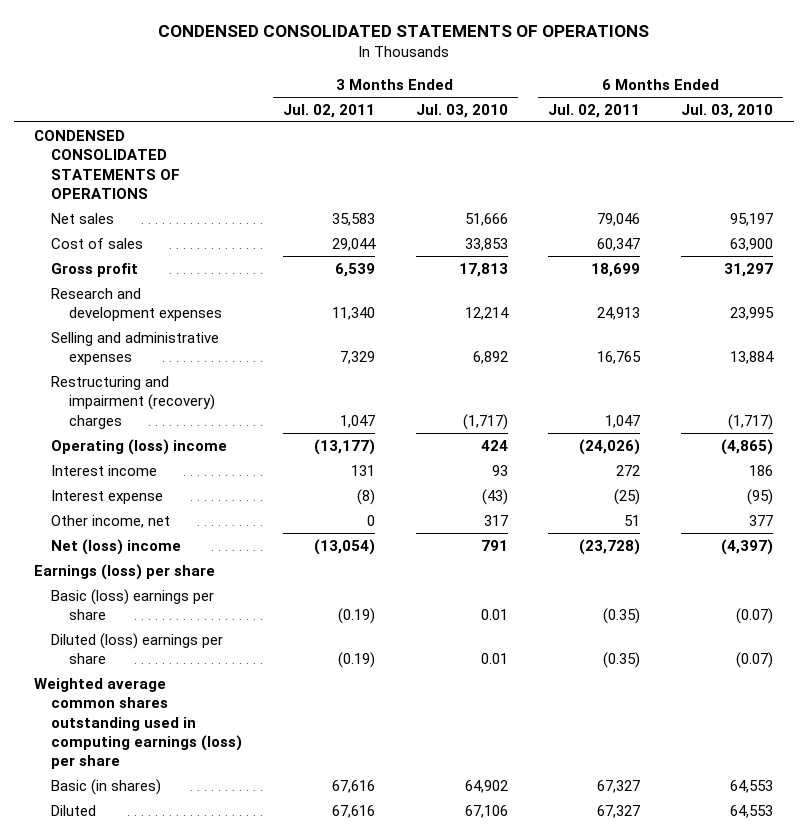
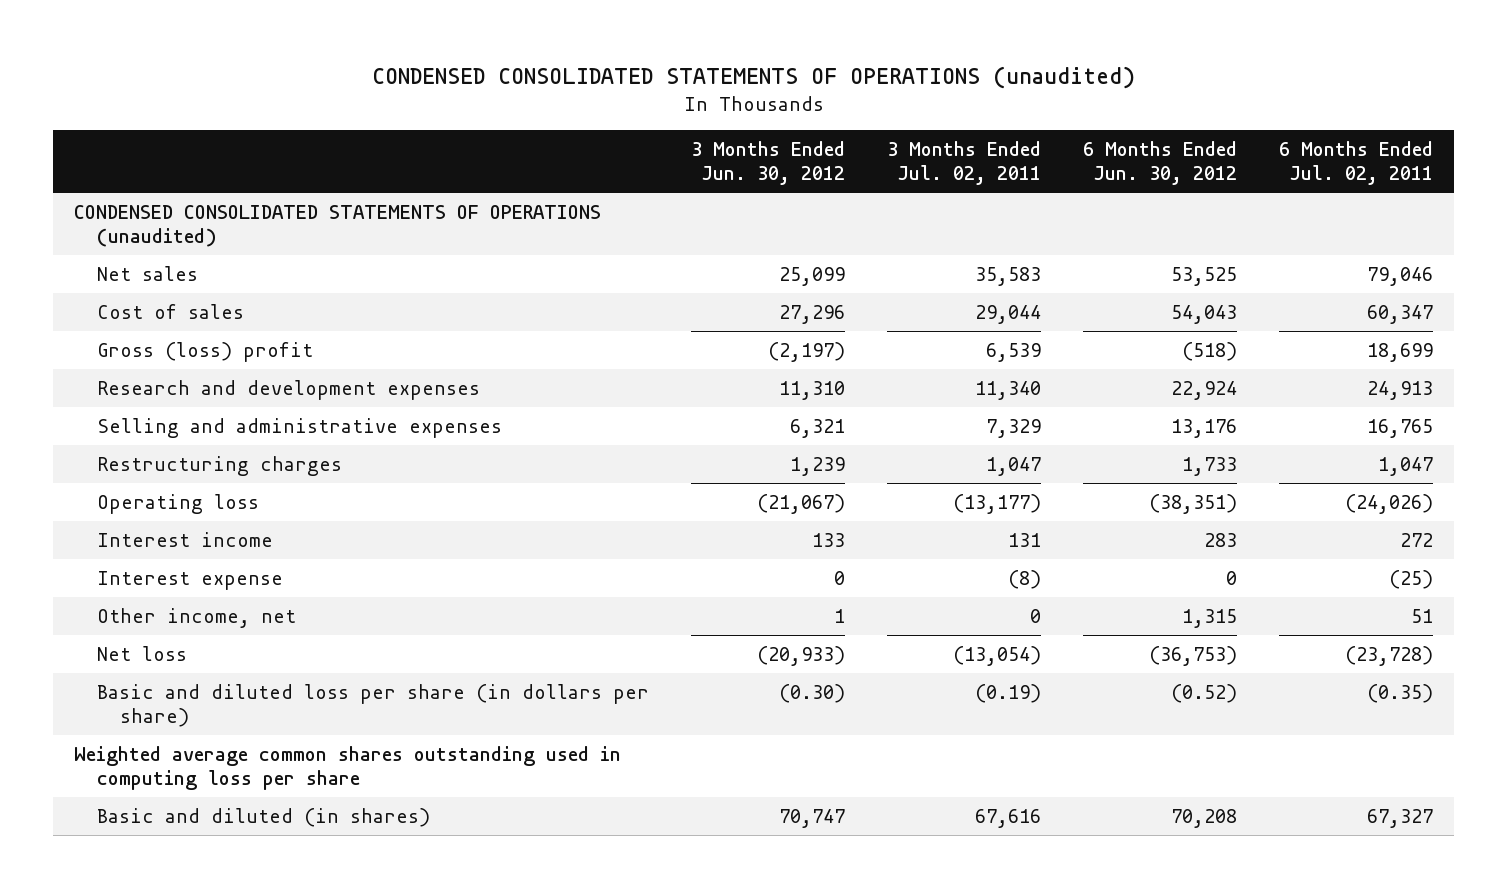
- CONDENSED CONSOLIDATED STATEMENTS OF OPERATIONS
+ CONDENSED CONSOLIDATED STATEMENTS OF OPERATIONS (unaudited)
- | 3 Months Ended Jul. 02, 2011 | 3 Months Ended Jul. 03, 2010 | 6 Months Ended Jul. 02, 2011 | 6 Months Ended Jul. 03, 2010
+ | 3 Months Ended Jun. 30, 2012 | 3 Months Ended Jul. 02, 2011 | 6 Months Ended Jun. 30, 2012 | 6 Months Ended Jul. 02, 2011
- CONDENSED CONSOLIDATED STATEMENTS OF OPERATIONS
+ CONDENSED CONSOLIDATED STATEMENTS OF OPERATIONS (unaudited)
- Gross profit | 6,539 | 17,813 | 18,699 | 31,297
+ Gross (loss) profit | (2,197) | 6,539 | (518) | 18,699
- Restructuring and impairment (recovery) charges | 1,047 | (1,717) | 1,047 | (1,717)
- Operating (loss) income | (13,177) | 424 | (24,026) | (4,865)
+ Restructuring charges | 1,239 | 1,047 | 1,733 | 1,047
+ Operating loss | (21,067) | (13,177) | (38,351) | (24,026)
- Net (loss) income | (13,054) | 791 | (23,728) | (4,397)
- Earnings (loss) per share
- Basic (loss) earnings per share | (0.19) | 0.01 | (0.35) | (0.07)
- Diluted (loss) earnings per share | (0.19) | 0.01 | (0.35) | (0.07)
- Weighted average common shares outstanding used in computing earnings (loss) per share
- Basic (in shares) | 67,616 | 64,902 | 67,327 | 64,553
- Diluted | 67,616 | 67,106 | 67,327 | 64,553
+ Net loss | (20,933) | (13,054) | (36,753) | (23,728)
+ Basic and diluted loss per share (in dollars per share) | (0.30) | (0.19) | (0.52) | (0.35)
+ Weighted average common shares outstanding used in computing loss per share
+ Basic and diluted (in shares) | 70,747 | 67,616 | 70,208 | 67,327

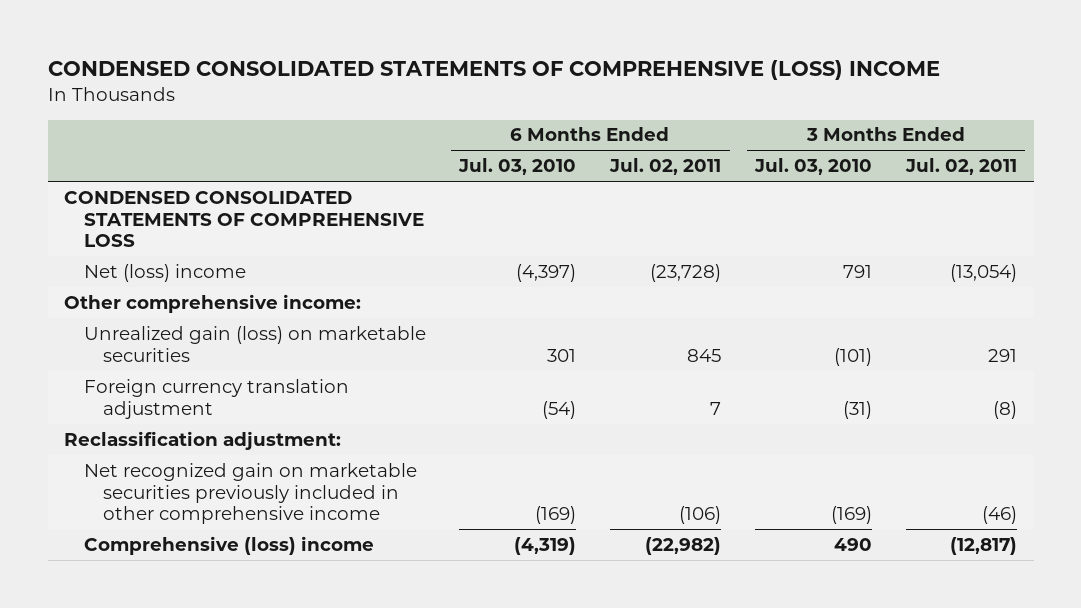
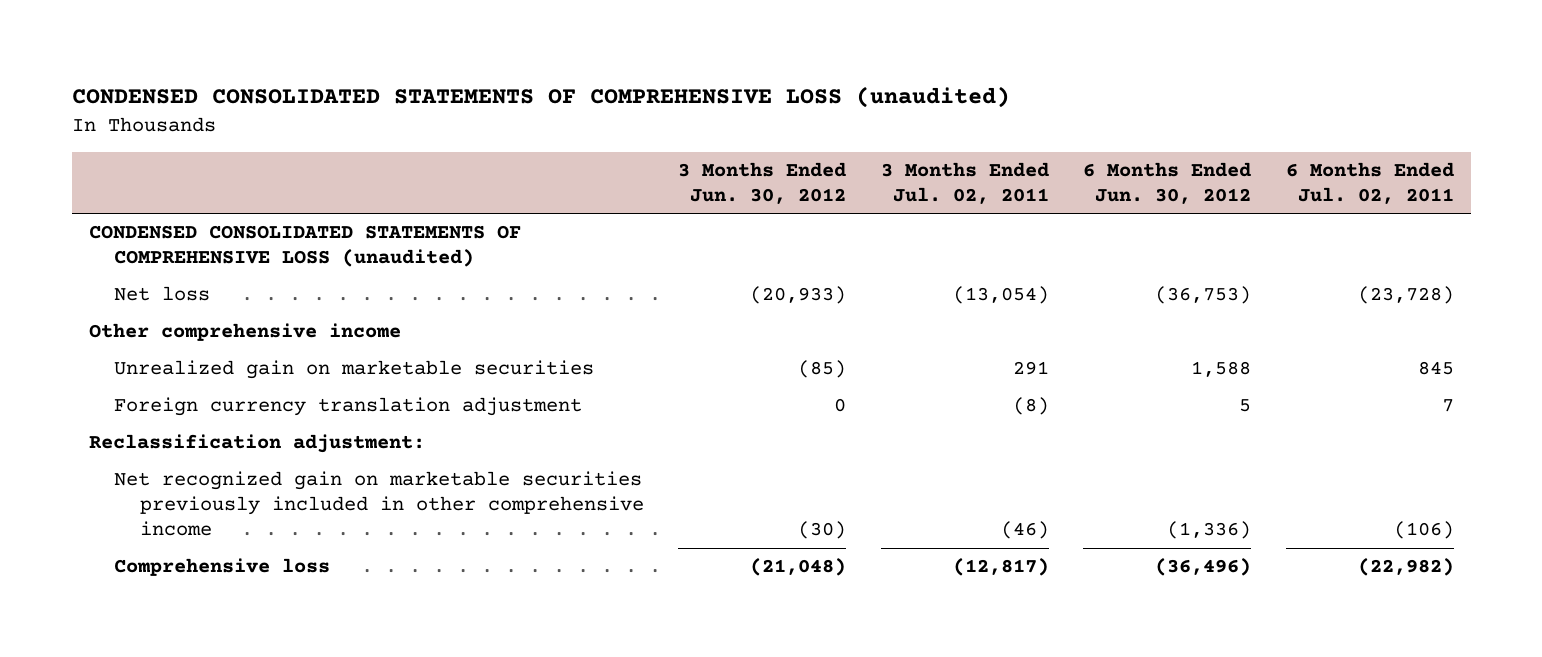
- CONDENSED CONSOLIDATED STATEMENTS OF COMPREHENSIVE (LOSS) INCOME
+ CONDENSED CONSOLIDATED STATEMENTS OF COMPREHENSIVE LOSS (unaudited)
- | 6 Months Ended Jul. 03, 2010 | 6 Months Ended Jul. 02, 2011 | 3 Months Ended Jul. 03, 2010 | 3 Months Ended Jul. 02, 2011
+ | 3 Months Ended Jun. 30, 2012 | 3 Months Ended Jul. 02, 2011 | 6 Months Ended Jun. 30, 2012 | 6 Months Ended Jul. 02, 2011
- CONDENSED CONSOLIDATED STATEMENTS OF COMPREHENSIVE LOSS
- Net (loss) income | (4,397) | (23,728) | 791 | (13,054)
- Other comprehensive income:
- Unrealized gain (loss) on marketable securities | 301 | 845 | (101) | 291
+ CONDENSED CONSOLIDATED STATEMENTS OF COMPREHENSIVE LOSS (unaudited)
+ Net loss | (20,933) | (13,054) | (36,753) | (23,728)
+ Other comprehensive income
+ Unrealized gain on marketable securities | (85) | 291 | 1,588 | 845
- Comprehensive (loss) income | (4,319) | (22,982) | 490 | (12,817)
+ Comprehensive loss | (21,048) | (12,817) | (36,496) | (22,982)

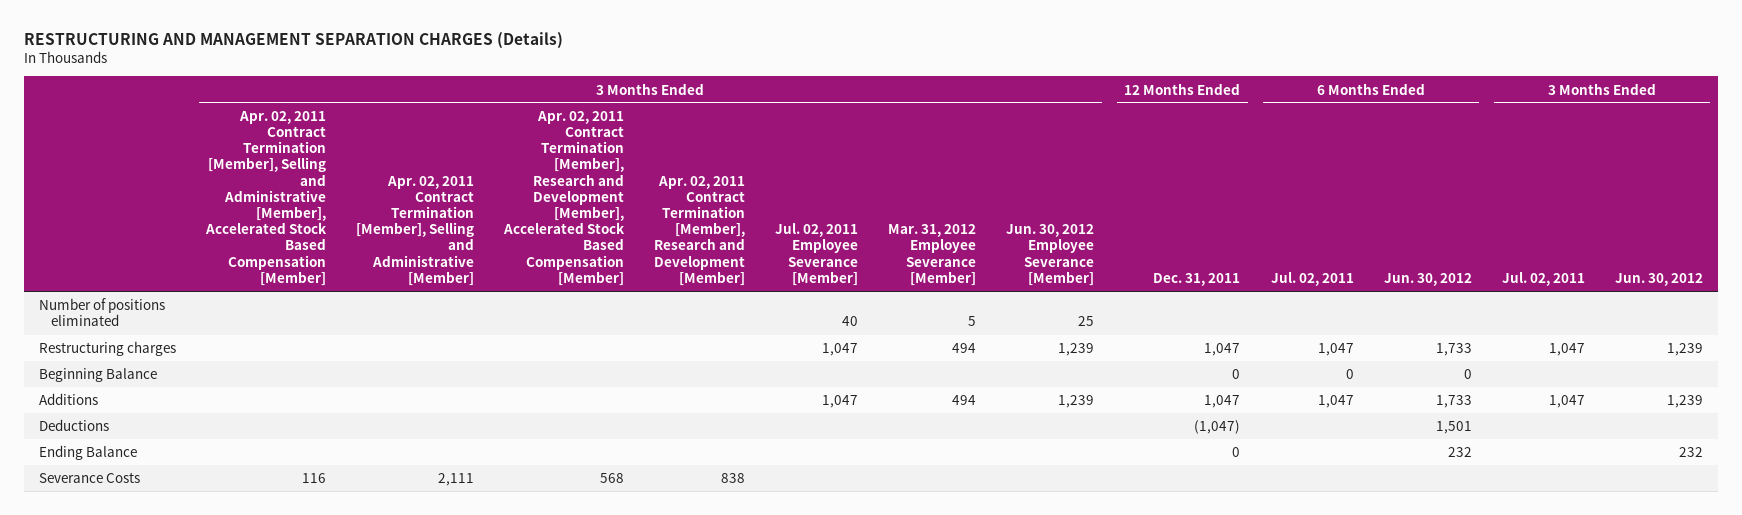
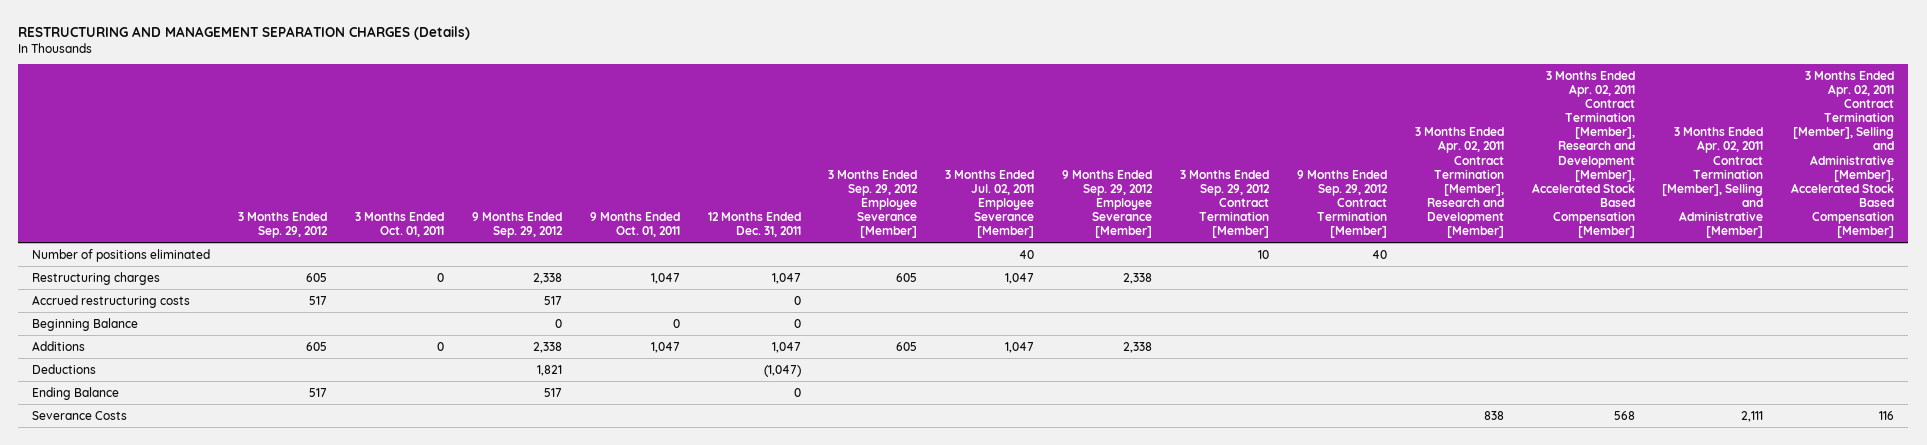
- | 3 Months Ended Apr. 02, 2011 Contract Termination [Member], Selling and Administrative [Member], Accelerated Stock Based Compensation [Member] | 3 Months Ended Apr. 02, 2011 Contract Termination [Member], Selling and Administrative [Member] | 3 Months Ended Apr. 02, 2011 Contract Termination [Member], Research and Development [Member], Accelerated Stock Based Compensation [Member] | 3 Months Ended Apr. 02, 2011 Contract Termination [Member], Research and Development [Member] | 3 Months Ended Jul. 02, 2011 Employee Severance [Member] | 3 Months Ended Mar. 31, 2012 Employee Severance [Member] | 3 Months Ended Jun. 30, 2012 Employee Severance [Member] | 12 Months Ended Dec. 31, 2011 | 6 Months Ended Jul. 02, 2011 | 6 Months Ended Jun. 30, 2012 | 3 Months Ended Jul. 02, 2011 | 3 Months Ended Jun. 30, 2012
+ | 3 Months Ended Sep. 29, 2012 | 3 Months Ended Oct. 01, 2011 | 9 Months Ended Sep. 29, 2012 | 9 Months Ended Oct. 01, 2011 | 12 Months Ended Dec. 31, 2011 | 3 Months Ended Sep. 29, 2012 Employee Severance [Member] | 3 Months Ended Jul. 02, 2011 Employee Severance [Member] | 9 Months Ended Sep. 29, 2012 Employee Severance [Member] | 3 Months Ended Sep. 29, 2012 Contract Termination [Member] | 9 Months Ended Sep. 29, 2012 Contract Termination [Member] | 3 Months Ended Apr. 02, 2011 Contract Termination [Member], Research and Development [Member] | 3 Months Ended Apr. 02, 2011 Contract Termination [Member], Research and Development [Member], Accelerated Stock Based Compensation [Member] | 3 Months Ended Apr. 02, 2011 Contract Termination [Member], Selling and Administrative [Member] | 3 Months Ended Apr. 02, 2011 Contract Termination [Member], Selling and Administrative [Member], Accelerated Stock Based Compensation [Member]
+ Accrued restructuring costs | 517 | | 517 | | 0 | | | | | | | | |

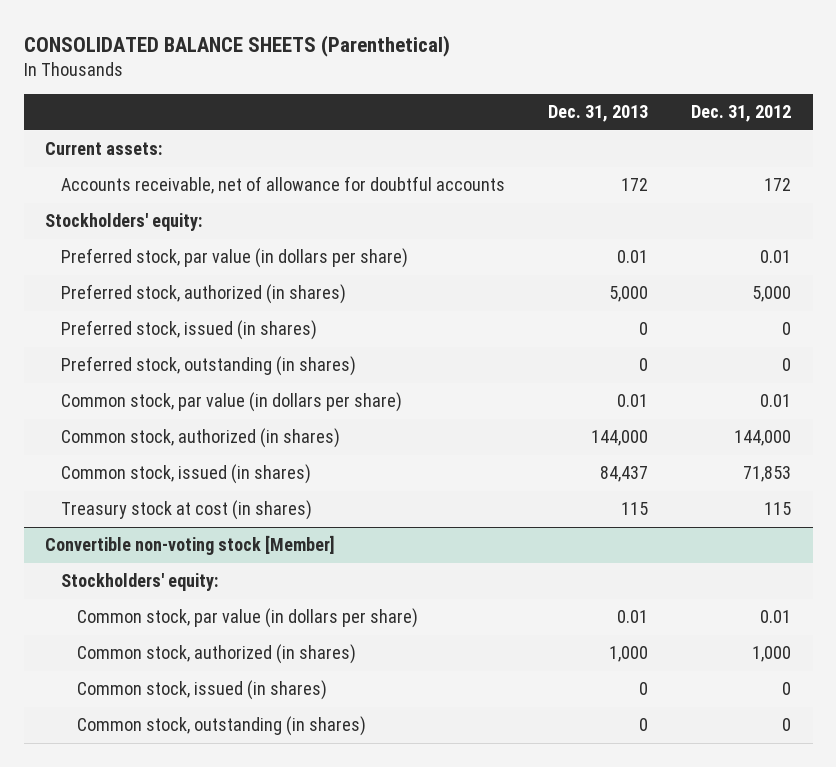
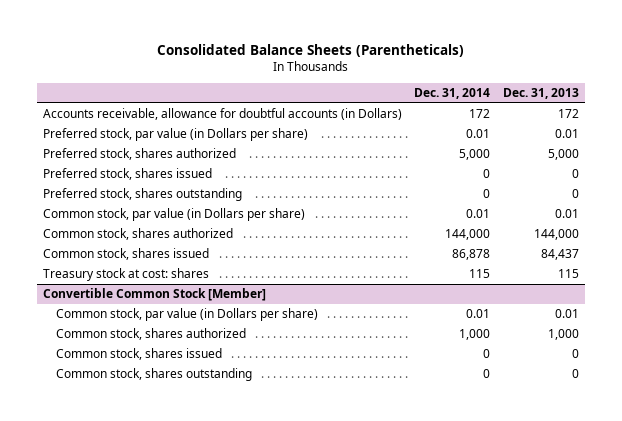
- CONSOLIDATED BALANCE SHEETS (Parenthetical)
+ Consolidated Balance Sheets (Parentheticals)
- | Dec. 31, 2013 | Dec. 31, 2012
+ | Dec. 31, 2014 | Dec. 31, 2013
- Current assets:
- Accounts receivable, net of allowance for doubtful accounts | 172 | 172
- Stockholders' equity:
- Preferred stock, par value (in dollars per share) | 0.01 | 0.01
- Preferred stock, authorized (in shares) | 5,000 | 5,000
- Preferred stock, issued (in shares) | 0 | 0
- Preferred stock, outstanding (in shares) | 0 | 0
- Common stock, par value (in dollars per share) | 0.01 | 0.01
- Common stock, authorized (in shares) | 144,000 | 144,000
- Common stock, issued (in shares) | 84,437 | 71,853
- Treasury stock at cost (in shares) | 115 | 115
- Convertible non-voting stock [Member]
- Stockholders' equity:
- Common stock, par value (in dollars per share) | 0.01 | 0.01
- Common stock, authorized (in shares) | 1,000 | 1,000
- Common stock, issued (in shares) | 0 | 0
- Common stock, outstanding (in shares) | 0 | 0
+ Accounts receivable, allowance for doubtful accounts (in Dollars) | 172 | 172
+ Preferred stock, par value (in Dollars per share) | 0.01 | 0.01
+ Preferred stock, shares authorized | 5,000 | 5,000
+ Preferred stock, shares issued | 0 | 0
+ Preferred stock, shares outstanding | 0 | 0
+ Common stock, par value (in Dollars per share) | 0.01 | 0.01
+ Common stock, shares authorized | 144,000 | 144,000
+ Common stock, shares issued | 86,878 | 84,437
+ Treasury stock at cost: shares | 115 | 115
+ Convertible Common Stock [Member]
+ Common stock, par value (in Dollars per share) | 0.01 | 0.01
+ Common stock, shares authorized | 1,000 | 1,000
+ Common stock, shares issued | 0 | 0
+ Common stock, shares outstanding | 0 | 0

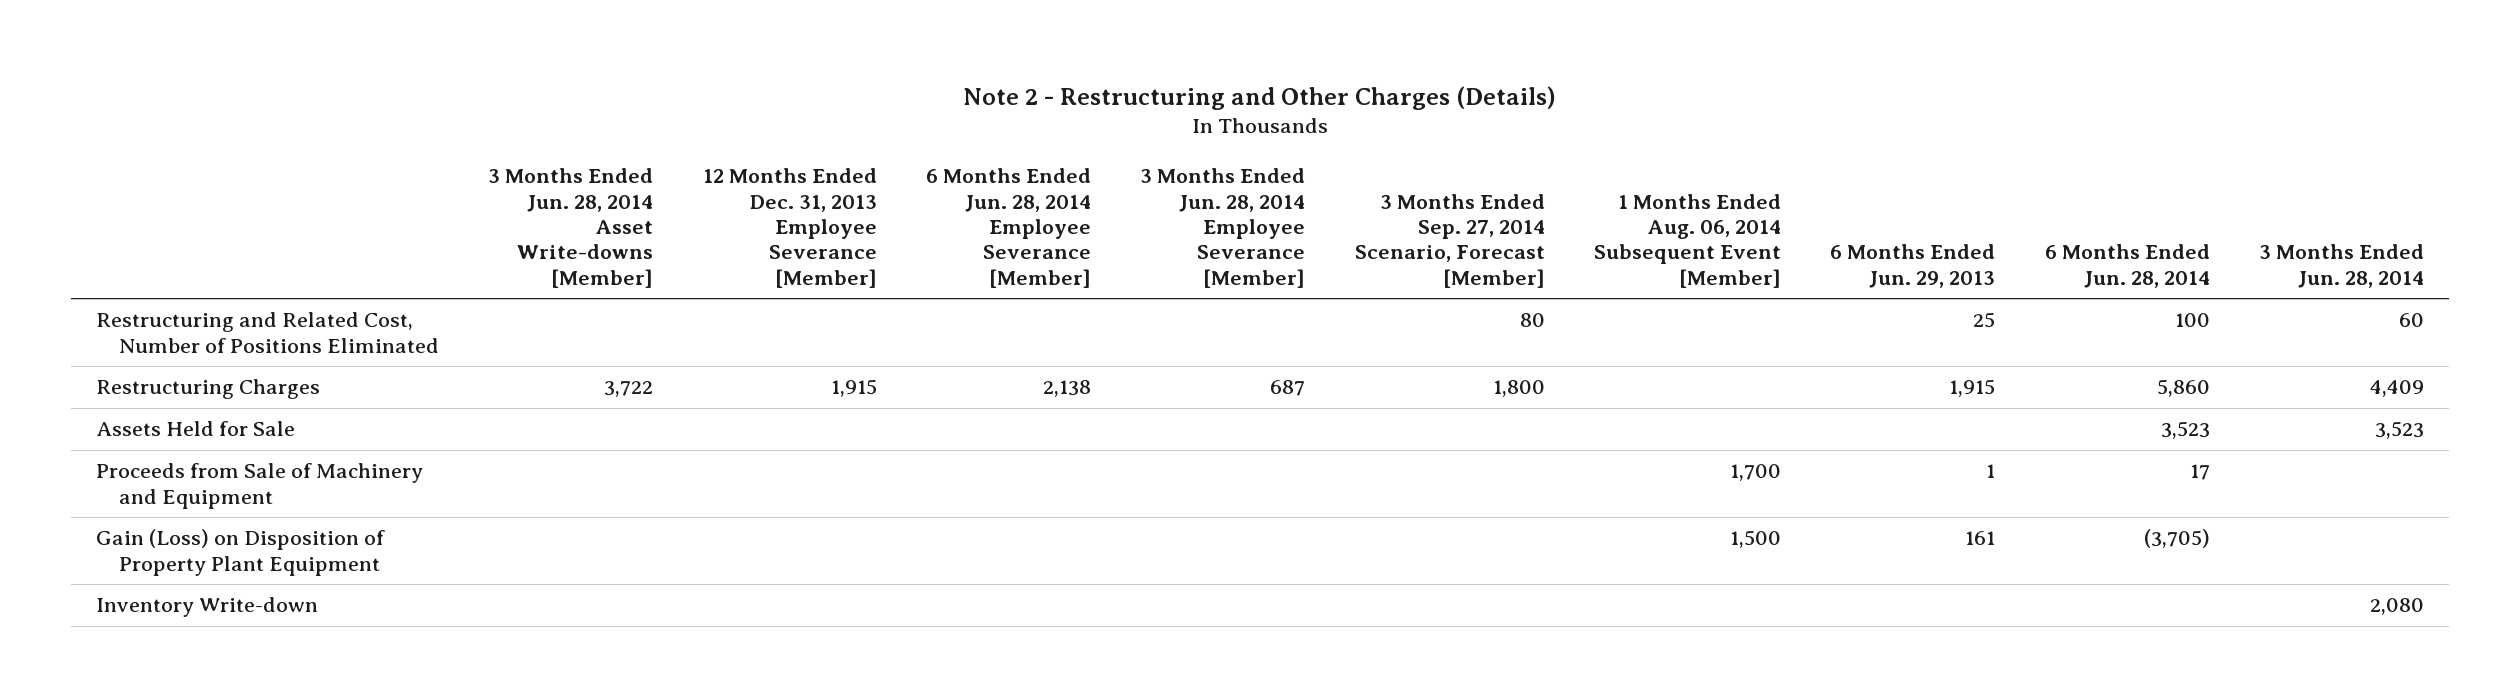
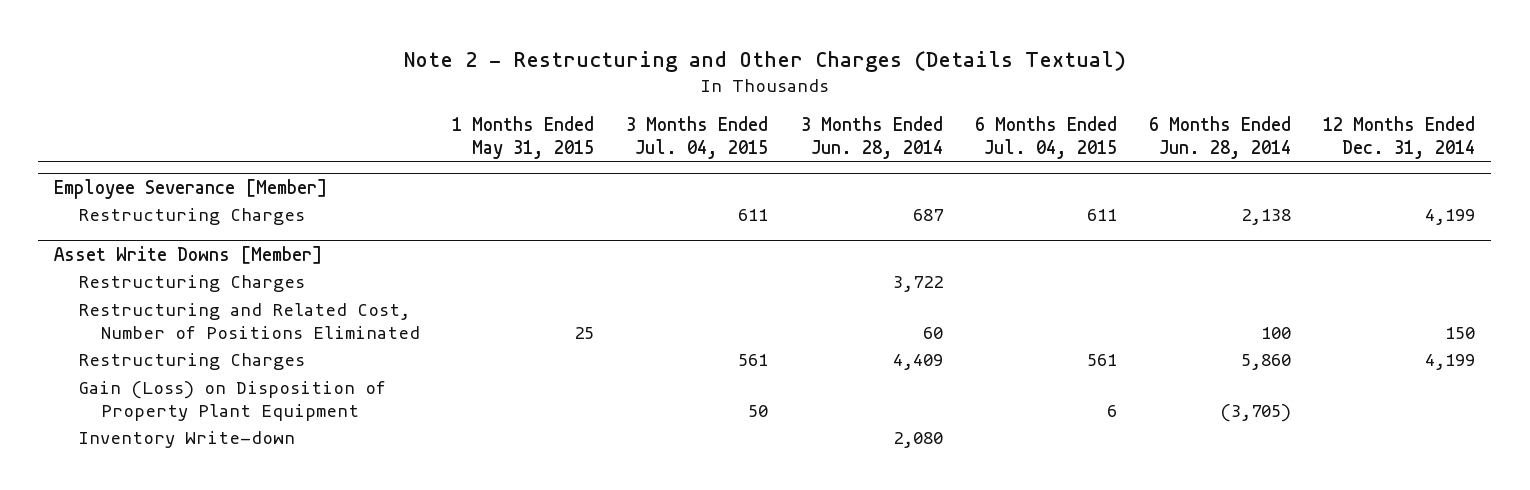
- Note 2 - Restructuring and Other Charges (Details)
+ Note 2 - Restructuring and Other Charges (Details Textual)
- | 3 Months Ended Jun. 28, 2014 Asset Write-downs [Member] | 12 Months Ended Dec. 31, 2013 Employee Severance [Member] | 6 Months Ended Jun. 28, 2014 Employee Severance [Member] | 3 Months Ended Jun. 28, 2014 Employee Severance [Member] | 3 Months Ended Sep. 27, 2014 Scenario, Forecast [Member] | 1 Months Ended Aug. 06, 2014 Subsequent Event [Member] | 6 Months Ended Jun. 29, 2013 | 6 Months Ended Jun. 28, 2014 | 3 Months Ended Jun. 28, 2014
+ | 1 Months Ended May 31, 2015 | 3 Months Ended Jul. 04, 2015 | 3 Months Ended Jun. 28, 2014 | 6 Months Ended Jul. 04, 2015 | 6 Months Ended Jun. 28, 2014 | 12 Months Ended Dec. 31, 2014
+ Employee Severance [Member]
+ Restructuring Charges | | 611 | 687 | 611 | 2,138 | 4,199
+ Asset Write Downs [Member]
+ Restructuring Charges | | | 3,722 | | |
- Assets Held for Sale | | | | | | | | 3,523 | 3,523
- Proceeds from Sale of Machinery and Equipment | | | | | | 1,700 | 1 | 17 |

